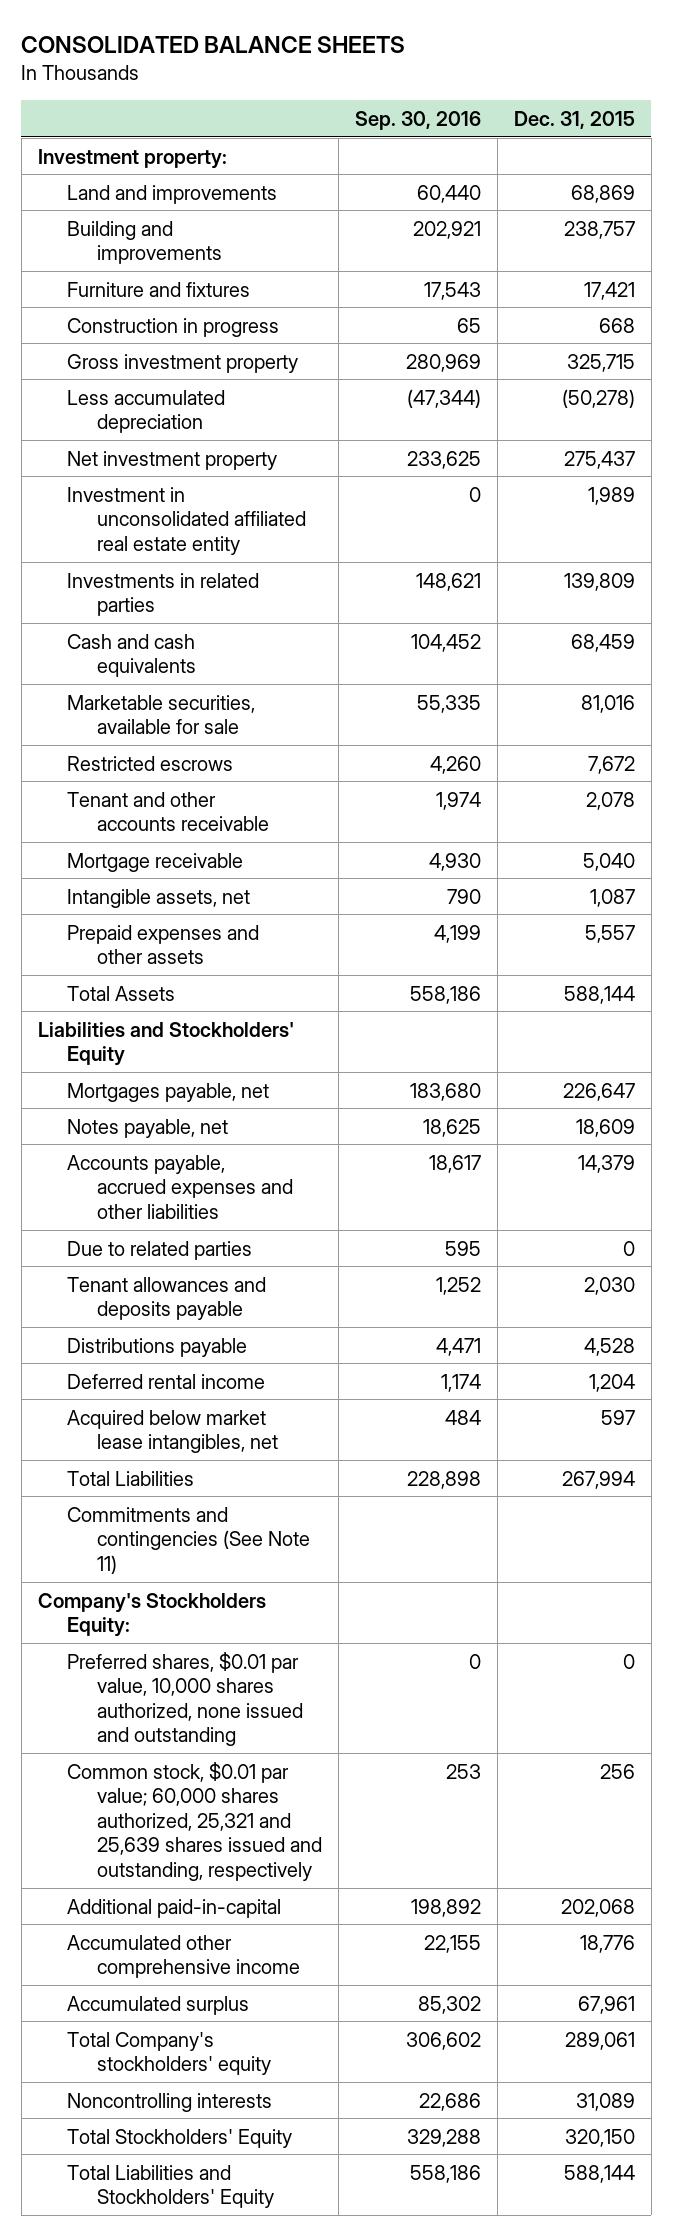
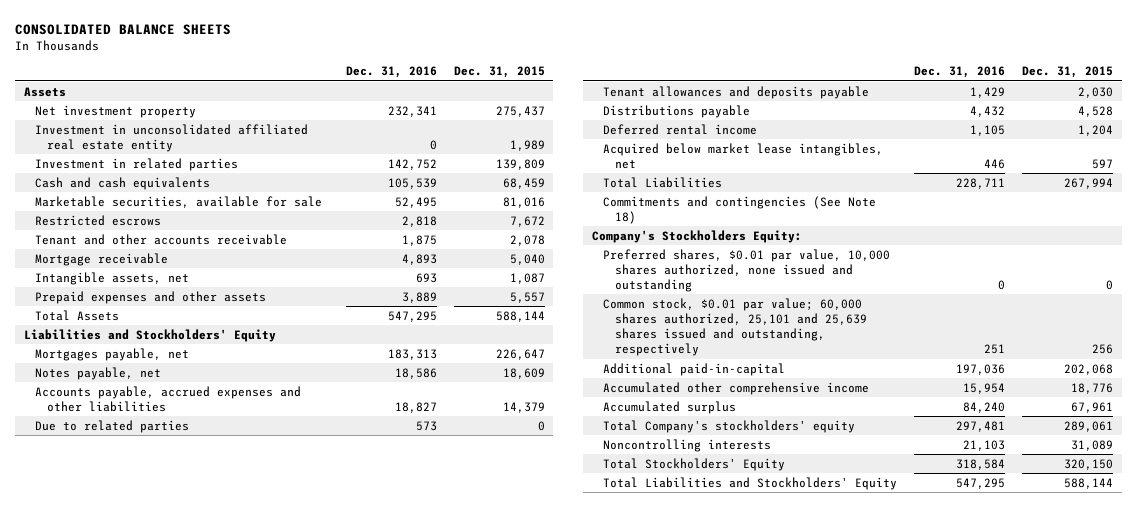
- | Sep. 30, 2016 | Dec. 31, 2015
+ | Dec. 31, 2016 | Dec. 31, 2015
- Investment property:
- Land and improvements | 60,440 | 68,869
- Building and improvements | 202,921 | 238,757
- Furniture and fixtures | 17,543 | 17,421
- Construction in progress | 65 | 668
- Gross investment property | 280,969 | 325,715
- Less accumulated depreciation | (47,344) | (50,278)
+ Assets
- Investments in related parties | 148,621 | 139,809
+ Investment in related parties | 142,752 | 139,809
- Commitments and contingencies (See Note 11)
+ Commitments and contingencies (See Note 18)
- Common stock, $0.01 par value; 60,000 shares authorized, 25,321 and 25,639 shares issued and outstanding, respectively | 253 | 256
+ Common stock, $0.01 par value; 60,000 shares authorized, 25,101 and 25,639 shares issued and outstanding, respectively | 251 | 256

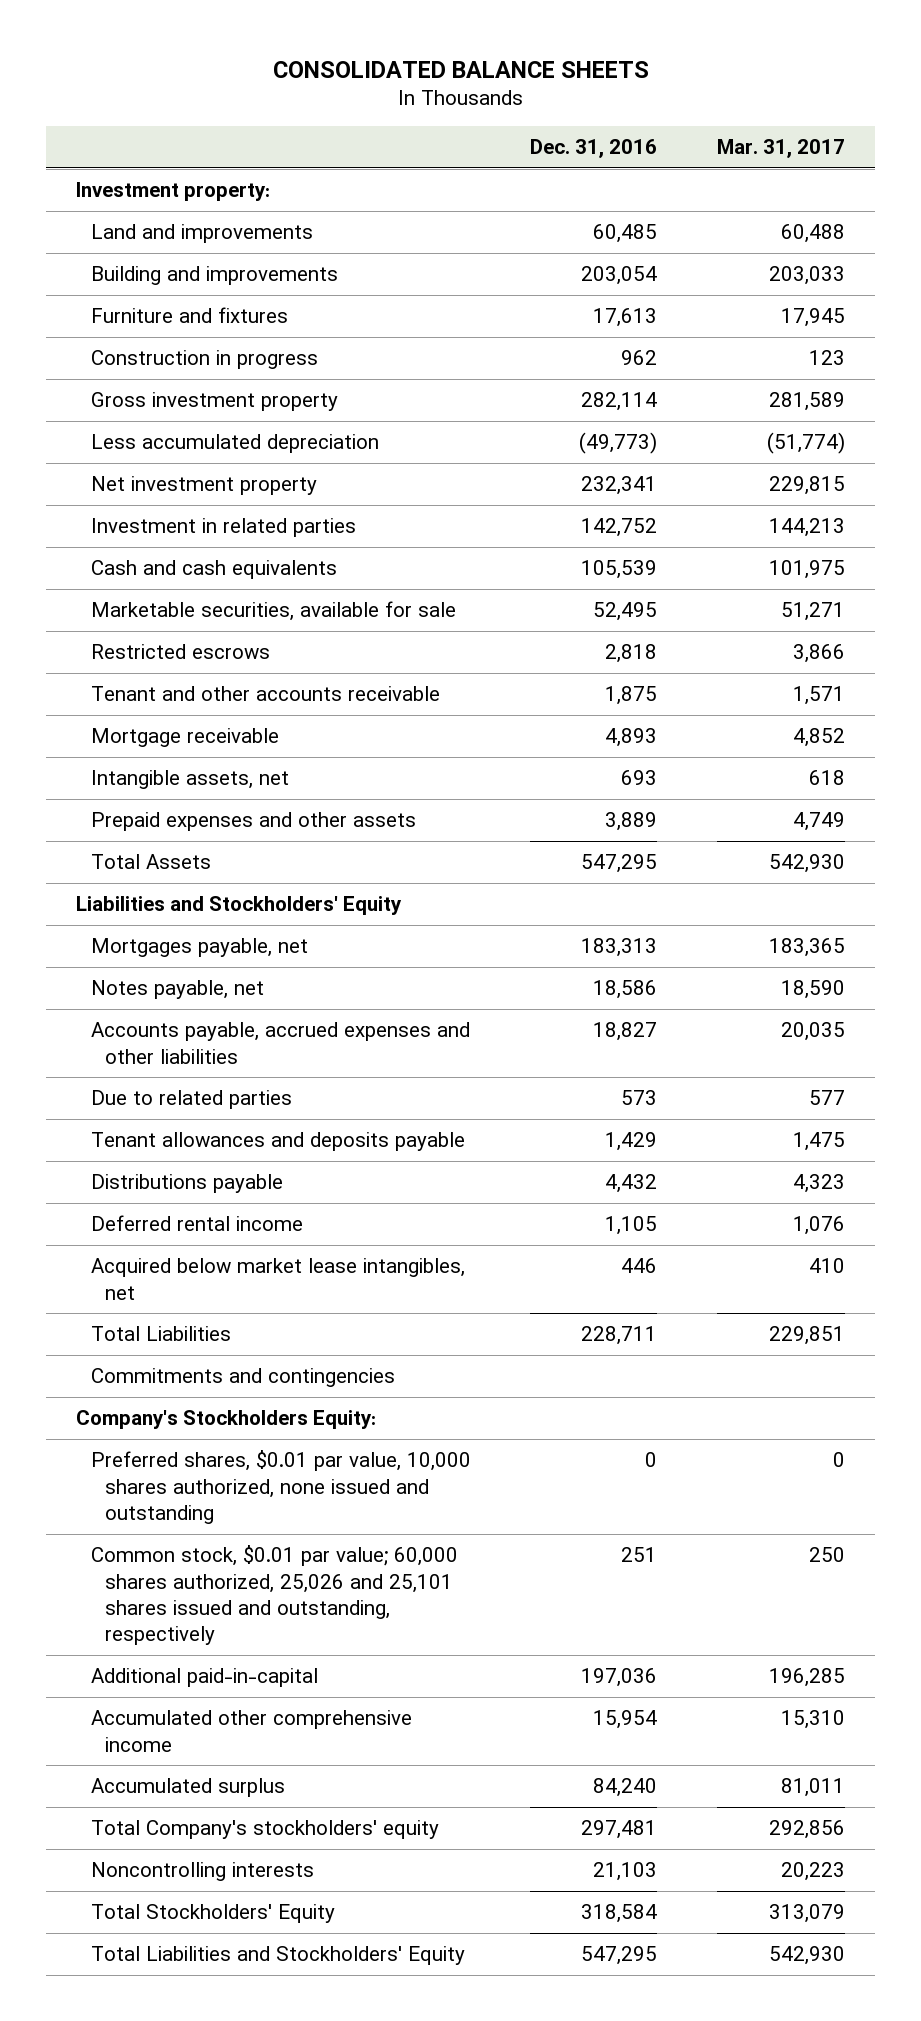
- | Dec. 31, 2016 | Dec. 31, 2015
+ | Dec. 31, 2016 | Mar. 31, 2017
- Assets
+ Investment property:
+ Land and improvements | 60,485 | 60,488
+ Building and improvements | 203,054 | 203,033
+ Furniture and fixtures | 17,613 | 17,945
+ Construction in progress | 962 | 123
+ Gross investment property | 282,114 | 281,589
+ Less accumulated depreciation | (49,773) | (51,774)
- Investment in unconsolidated affiliated real estate entity | 0 | 1,989
- Commitments and contingencies (See Note 18)
+ Commitments and contingencies
- Common stock, $0.01 par value; 60,000 shares authorized, 25,101 and 25,639 shares issued and outstanding, respectively | 251 | 256
+ Common stock, $0.01 par value; 60,000 shares authorized, 25,026 and 25,101 shares issued and outstanding, respectively | 251 | 250

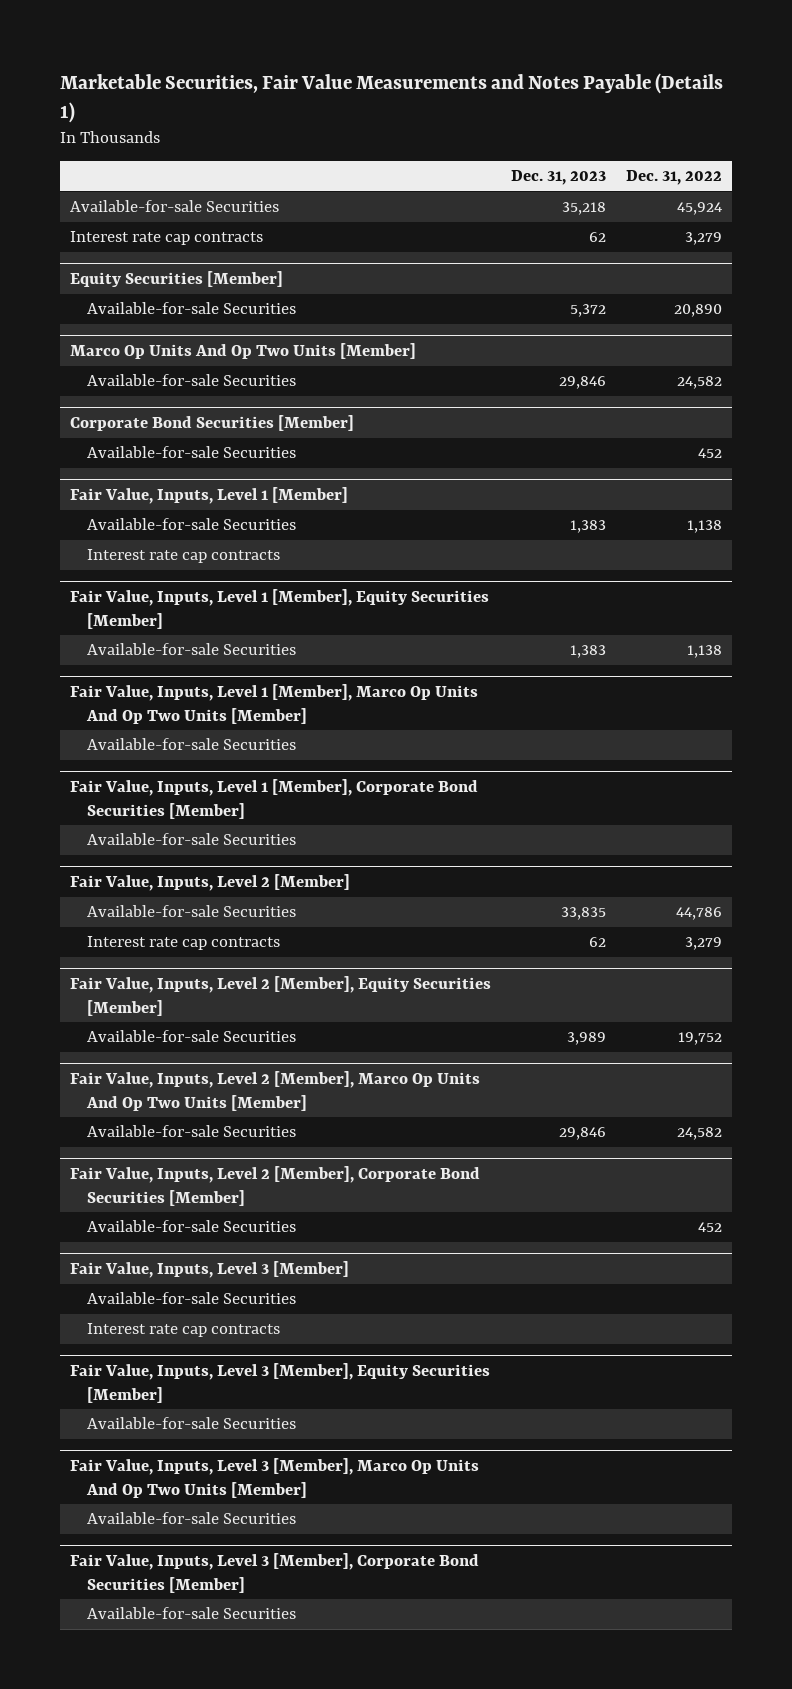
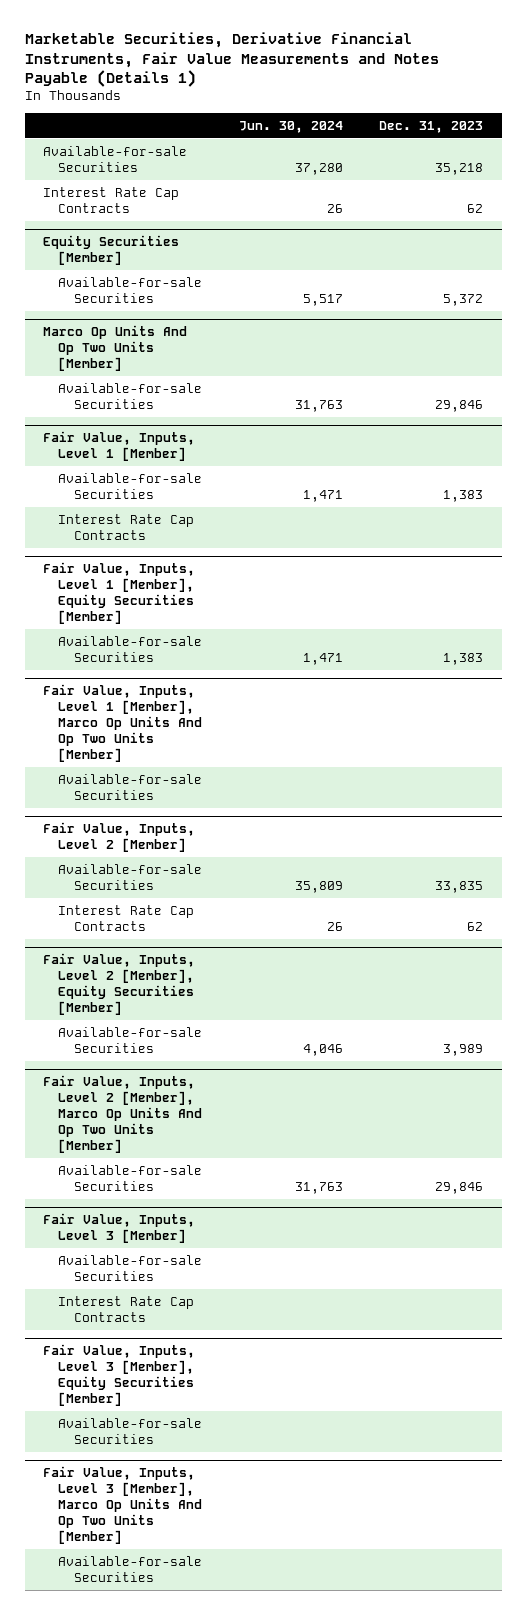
- Marketable Securities, Fair Value Measurements and Notes Payable (Details 1)
+ Marketable Securities, Derivative Financial Instruments, Fair Value Measurements and Notes Payable (Details 1)
- | Dec. 31, 2023 | Dec. 31, 2022
+ | Jun. 30, 2024 | Dec. 31, 2023
- Interest rate cap contracts | 62 | 3,279
+ Interest Rate Cap Contracts | 26 | 62
- Corporate Bond Securities [Member]
- Available-for-sale Securities | | 452
@ Fair Value, Inputs, Level 1 [Member]
- Interest rate cap contracts
+ Interest Rate Cap Contracts
- Fair Value, Inputs, Level 1 [Member], Corporate Bond Securities [Member]
- Available-for-sale Securities
@ Fair Value, Inputs, Level 2 [Member]
- Interest rate cap contracts | 62 | 3,279
+ Interest Rate Cap Contracts | 26 | 62
- Fair Value, Inputs, Level 2 [Member], Corporate Bond Securities [Member]
- Available-for-sale Securities | | 452
@ Fair Value, Inputs, Level 3 [Member]
- Interest rate cap contracts
+ Interest Rate Cap Contracts
- Fair Value, Inputs, Level 3 [Member], Corporate Bond Securities [Member]
- Available-for-sale Securities

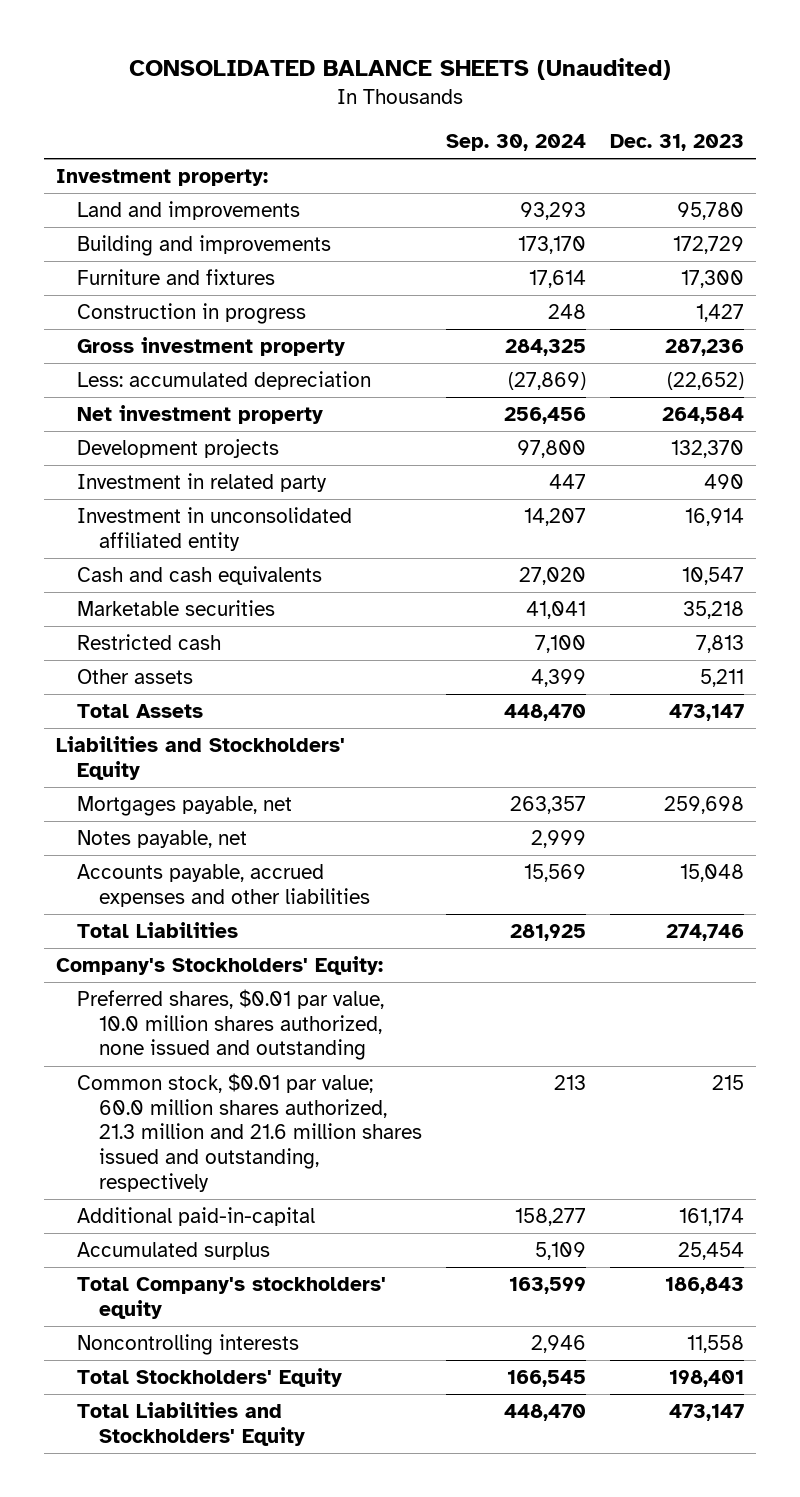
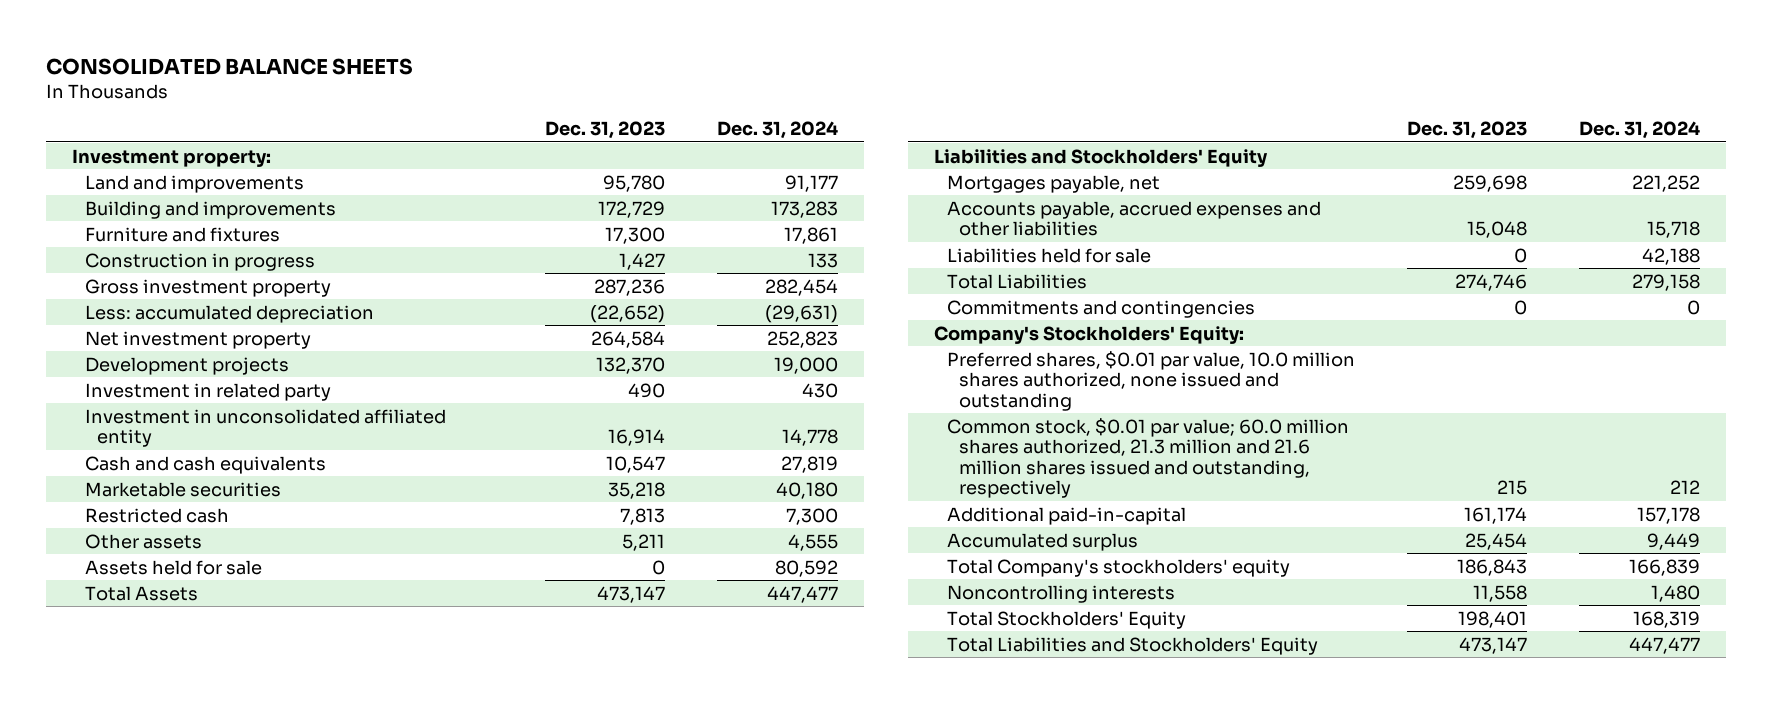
- CONSOLIDATED BALANCE SHEETS (Unaudited)
+ CONSOLIDATED BALANCE SHEETS
- | Sep. 30, 2024 | Dec. 31, 2023
+ | Dec. 31, 2023 | Dec. 31, 2024
+ Assets held for sale | 0 | 80,592
- Notes payable, net | 2,999 |
+ Liabilities held for sale | 0 | 42,188
+ Commitments and contingencies | 0 | 0

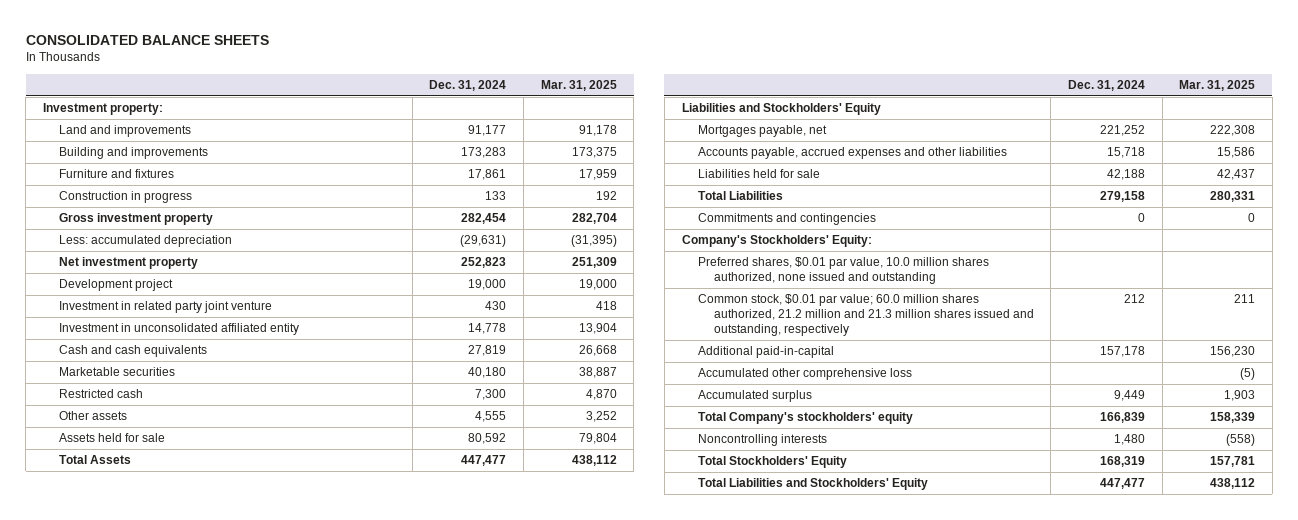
- | Dec. 31, 2023 | Dec. 31, 2024
+ | Dec. 31, 2024 | Mar. 31, 2025
- Development projects | 132,370 | 19,000
- Investment in related party | 490 | 430
+ Development project | 19,000 | 19,000
+ Investment in related party joint venture | 430 | 418
- Common stock, $0.01 par value; 60.0 million shares authorized, 21.3 million and 21.6 million shares issued and outstanding, respectively | 215 | 212
+ Common stock, $0.01 par value; 60.0 million shares authorized, 21.2 million and 21.3 million shares issued and outstanding, respectively | 212 | 211
+ Accumulated other comprehensive loss | | (5)

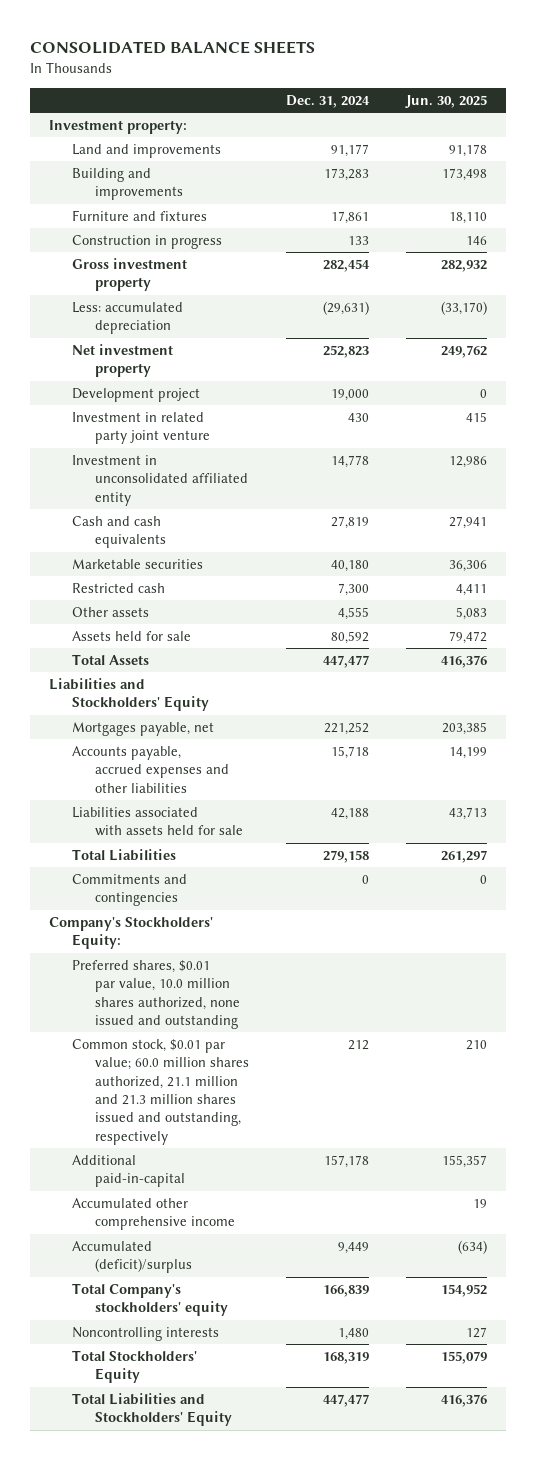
- | Dec. 31, 2024 | Mar. 31, 2025
+ | Dec. 31, 2024 | Jun. 30, 2025
- Liabilities held for sale | 42,188 | 42,437
+ Liabilities associated with assets held for sale | 42,188 | 43,713
- Common stock, $0.01 par value; 60.0 million shares authorized, 21.2 million and 21.3 million shares issued and outstanding, respectively | 212 | 211
+ Common stock, $0.01 par value; 60.0 million shares authorized, 21.1 million and 21.3 million shares issued and outstanding, respectively | 212 | 210
- Accumulated other comprehensive loss | | (5)
- Accumulated surplus | 9,449 | 1,903
+ Accumulated other comprehensive income | | 19
+ Accumulated (deficit)/surplus | 9,449 | (634)

